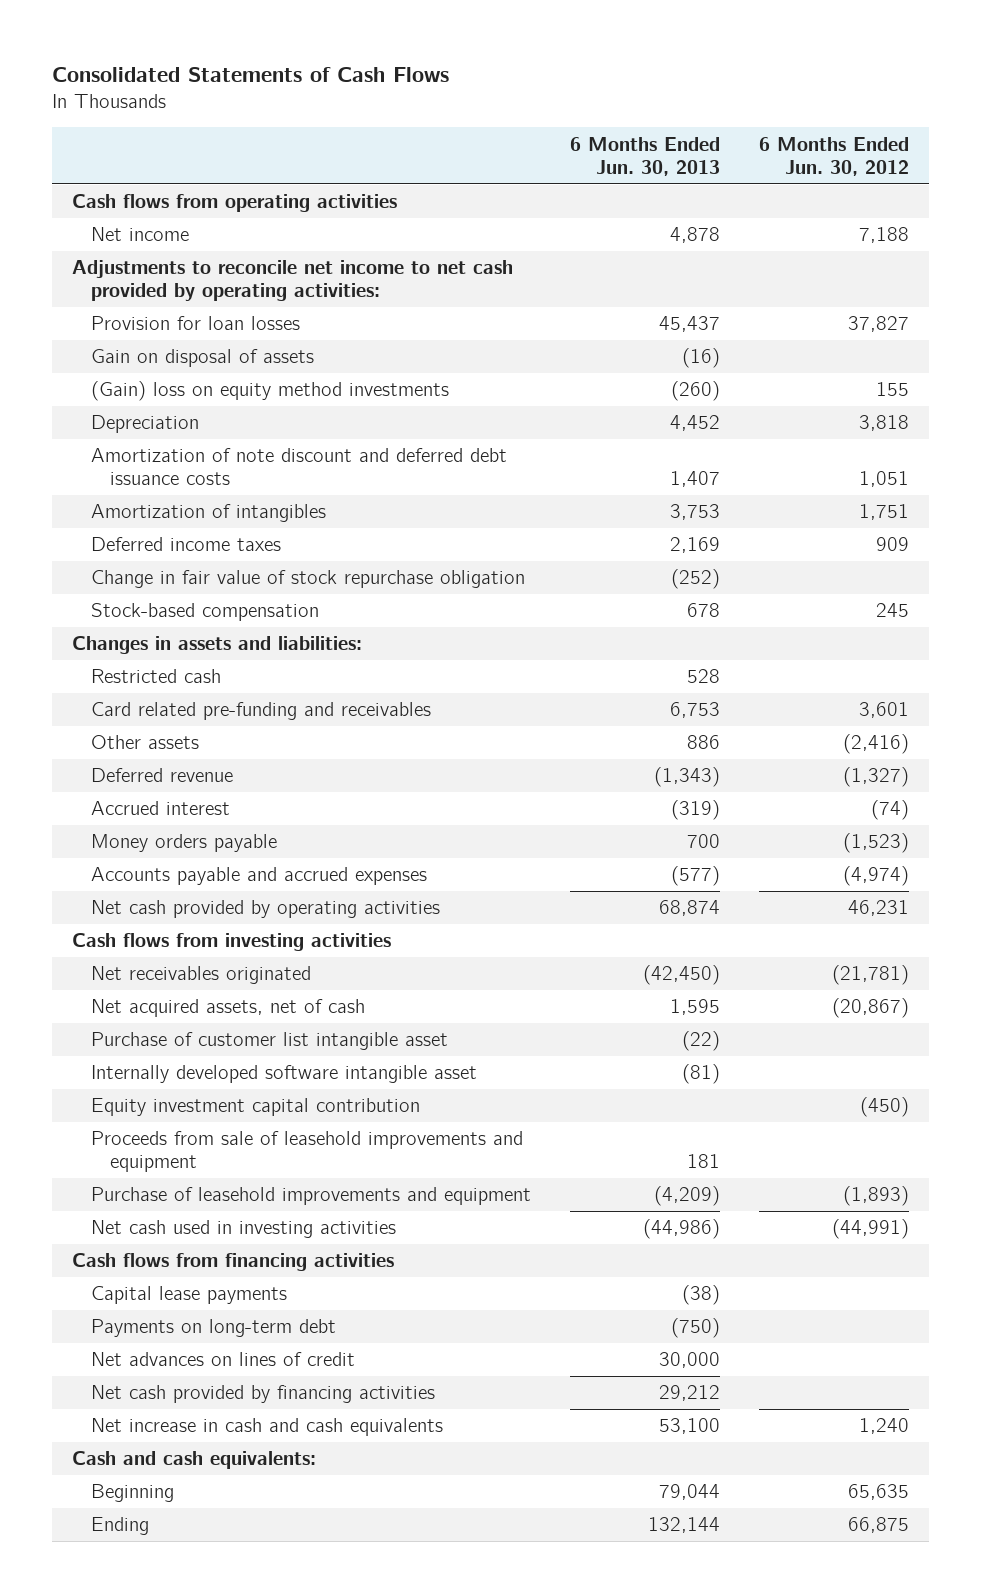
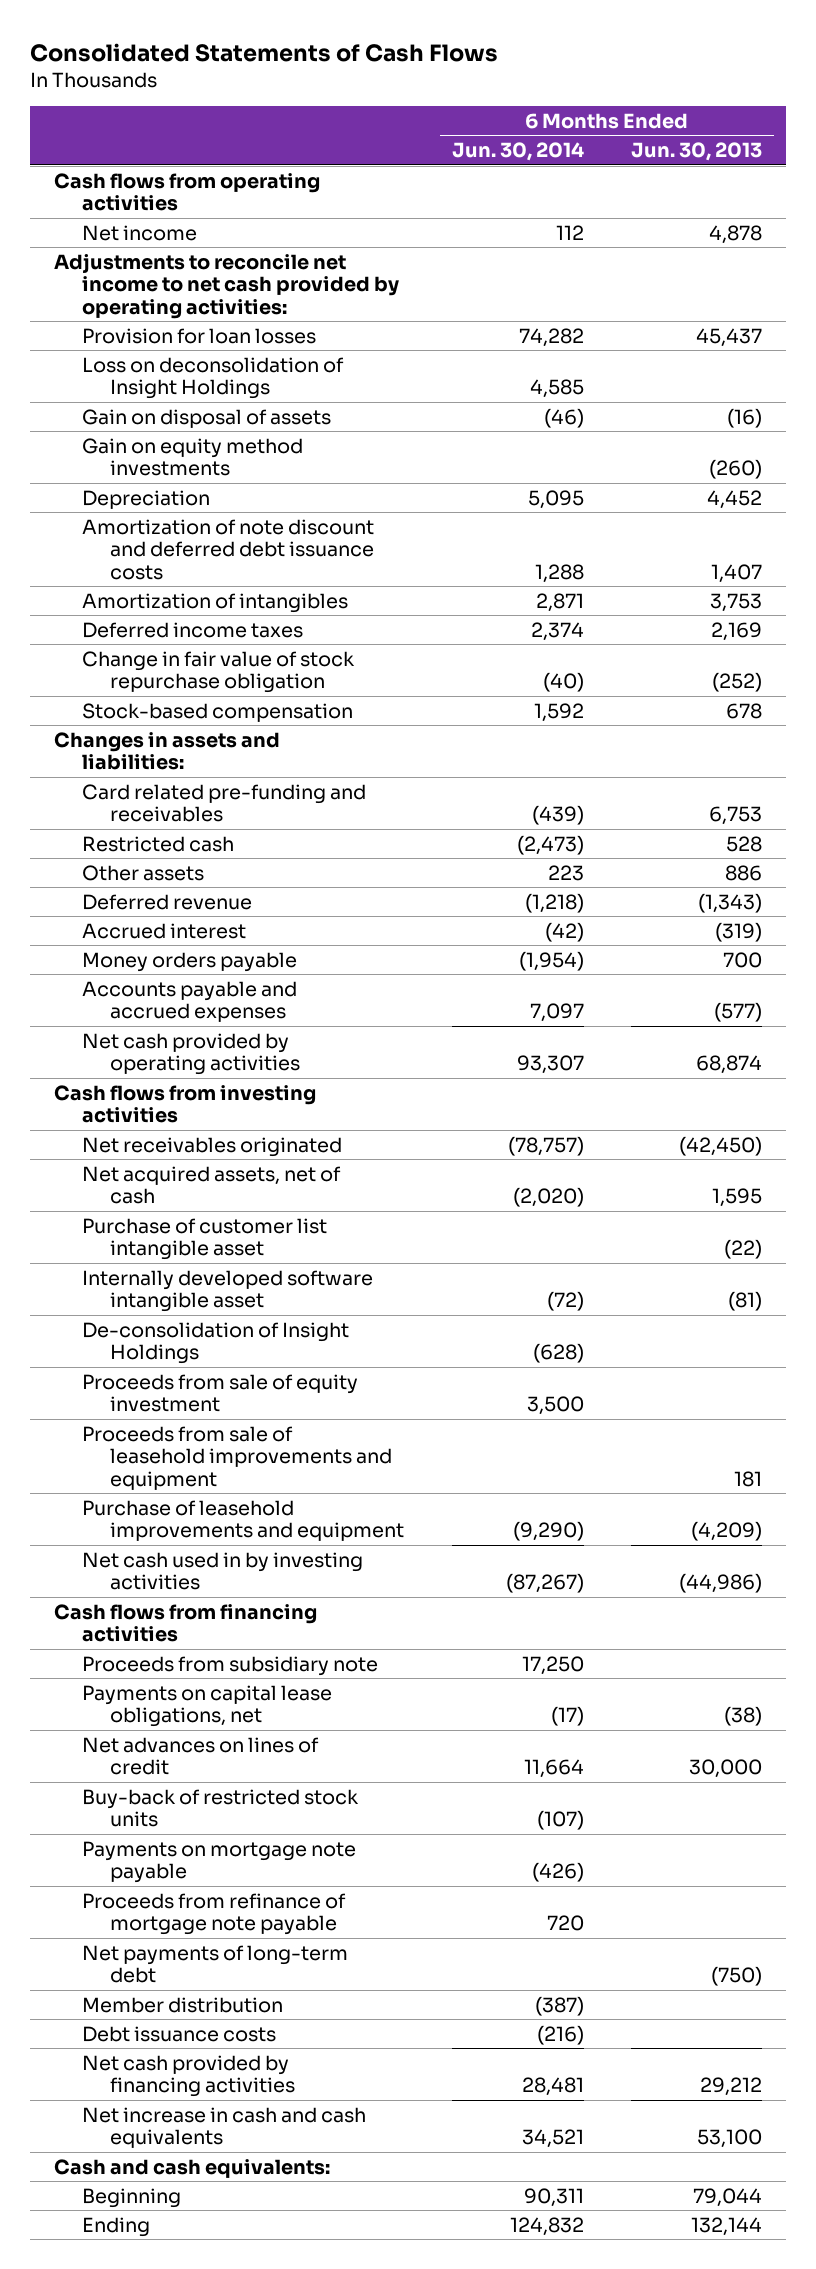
- | 6 Months Ended Jun. 30, 2013 | 6 Months Ended Jun. 30, 2012
+ | 6 Months Ended Jun. 30, 2014 | 6 Months Ended Jun. 30, 2013
+ Loss on deconsolidation of Insight Holdings | 4,585 |
- (Gain) loss on equity method investments | (260) | 155
+ Gain on equity method investments | | (260)
moved down: Restricted cash | (2,473) | 528
- Equity investment capital contribution | | (450)
+ De-consolidation of Insight Holdings | (628) |
+ Proceeds from sale of equity investment | 3,500 |
- Net cash used in investing activities | (44,986) | (44,991)
+ Net cash used in by investing activities | (87,267) | (44,986)
- Capital lease payments | (38) |
- Payments on long-term debt | (750) |
+ Proceeds from subsidiary note | 17,250 |
+ Payments on capital lease obligations, net | (17) | (38)
+ Buy-back of restricted stock units | (107) |
+ Payments on mortgage note payable | (426) |
+ Proceeds from refinance of mortgage note payable | 720 |
+ Net payments of long-term debt | | (750)
+ Member distribution | (387) |
+ Debt issuance costs | (216) |

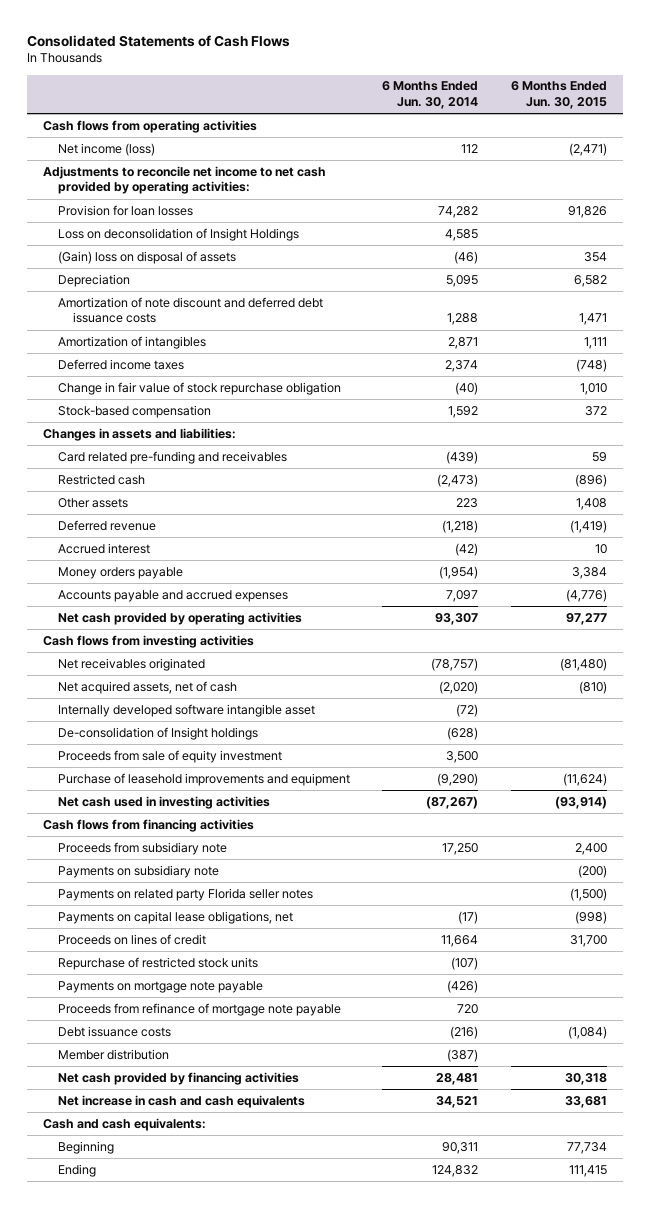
- | 6 Months Ended Jun. 30, 2014 | 6 Months Ended Jun. 30, 2013
+ | 6 Months Ended Jun. 30, 2014 | 6 Months Ended Jun. 30, 2015
- Net income | 112 | 4,878
+ Net income (loss) | 112 | (2,471)
- Gain on disposal of assets | (46) | (16)
- Gain on equity method investments | | (260)
+ (Gain) loss on disposal of assets | (46) | 354
- Purchase of customer list intangible asset | | (22)
- De-consolidation of Insight Holdings | (628) |
+ De-consolidation of Insight holdings | (628) |
- Proceeds from sale of leasehold improvements and equipment | | 181
- Net cash used in by investing activities | (87,267) | (44,986)
+ Net cash used in investing activities | (87,267) | (93,914)
+ Payments on subsidiary note | | (200)
+ Payments on related party Florida seller notes | | (1,500)
- Net advances on lines of credit | 11,664 | 30,000
- Buy-back of restricted stock units | (107) |
+ Proceeds on lines of credit | 11,664 | 31,700
+ Repurchase of restricted stock units | (107) |
- Net payments of long-term debt | | (750)
moved down: Member distribution | (387) |

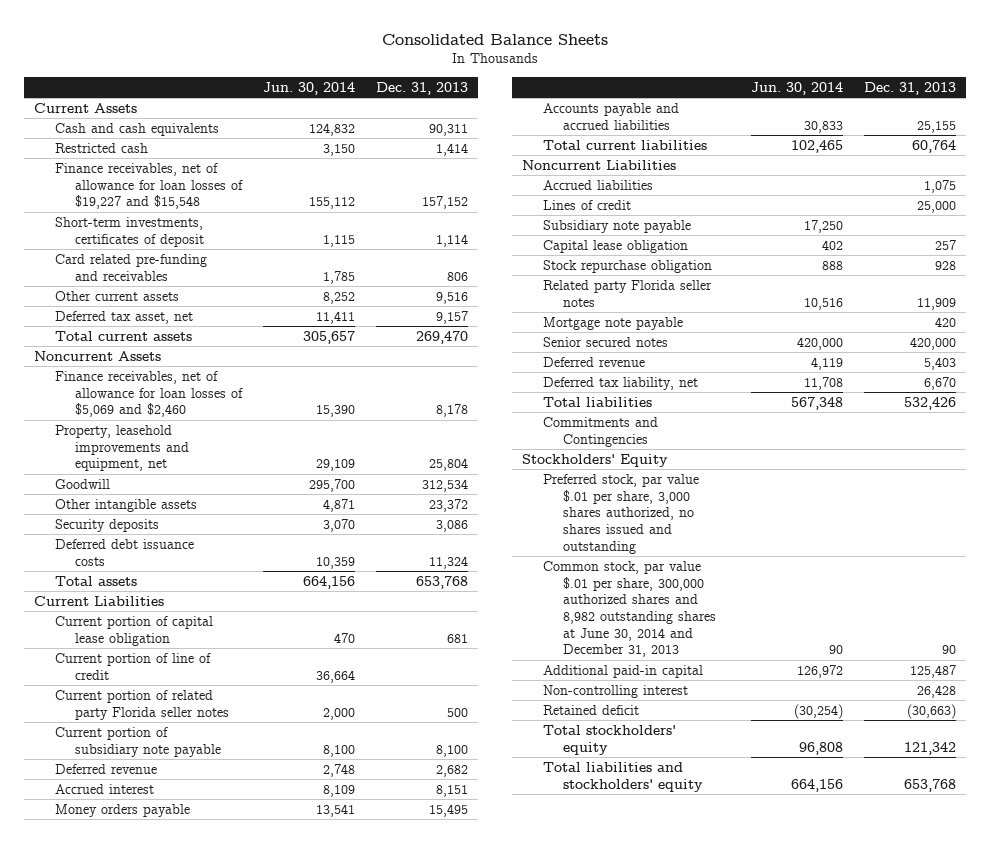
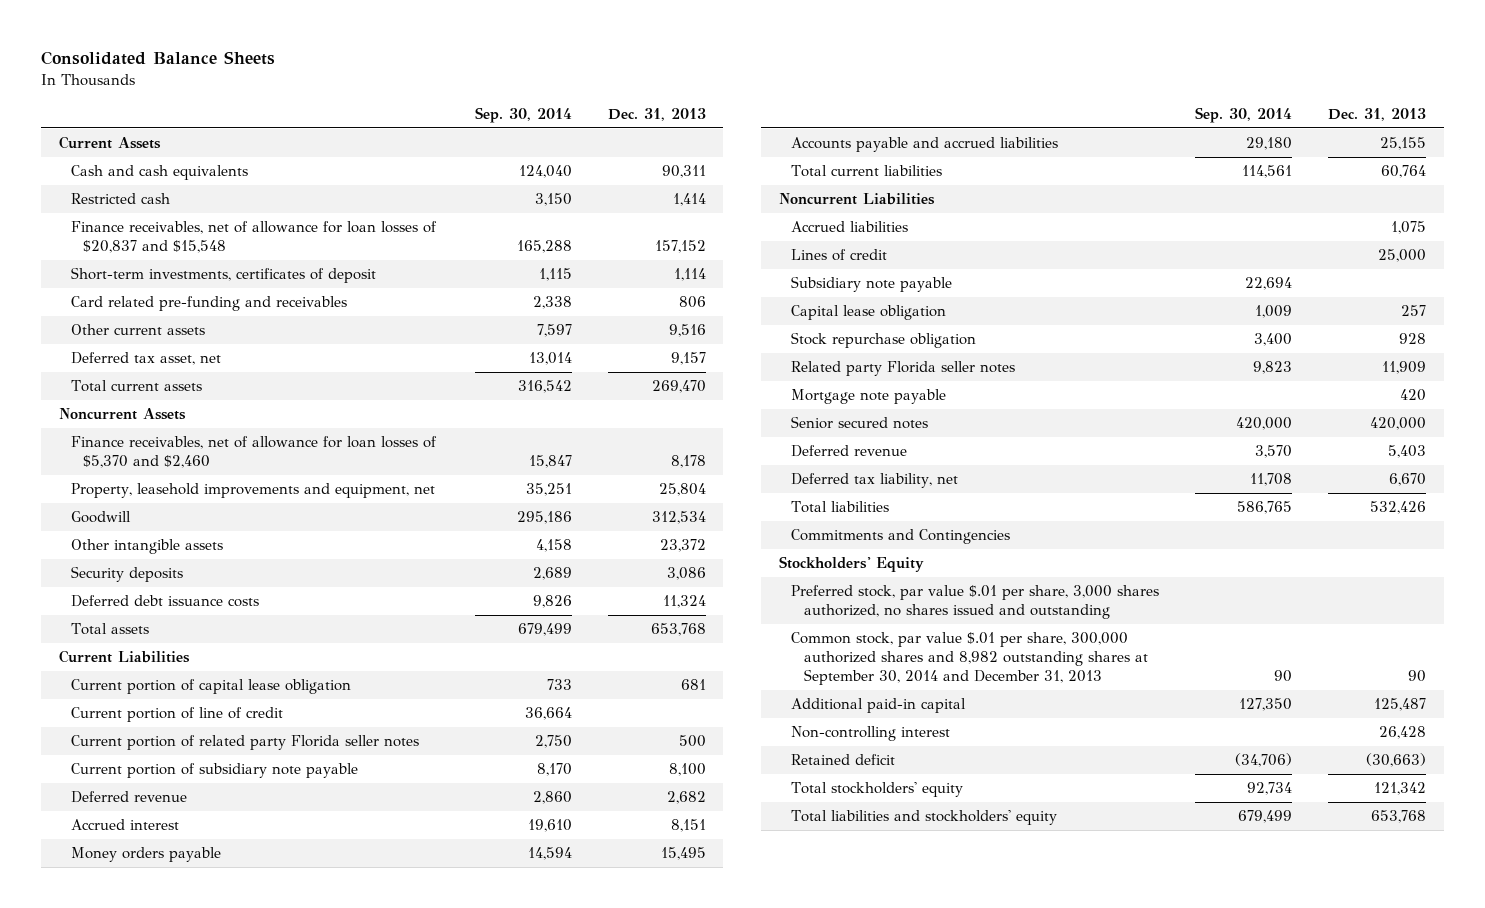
- | Jun. 30, 2014 | Dec. 31, 2013
+ | Sep. 30, 2014 | Dec. 31, 2013
- Finance receivables, net of allowance for loan losses of $19,227 and $15,548 | 155,112 | 157,152
+ Finance receivables, net of allowance for loan losses of $20,837 and $15,548 | 165,288 | 157,152
- Finance receivables, net of allowance for loan losses of $5,069 and $2,460 | 15,390 | 8,178
+ Finance receivables, net of allowance for loan losses of $5,370 and $2,460 | 15,847 | 8,178
- Common stock, par value $.01 per share, 300,000 authorized shares and 8,982 outstanding shares at June 30, 2014 and December 31, 2013 | 90 | 90
+ Common stock, par value $.01 per share, 300,000 authorized shares and 8,982 outstanding shares at September 30, 2014 and December 31, 2013 | 90 | 90

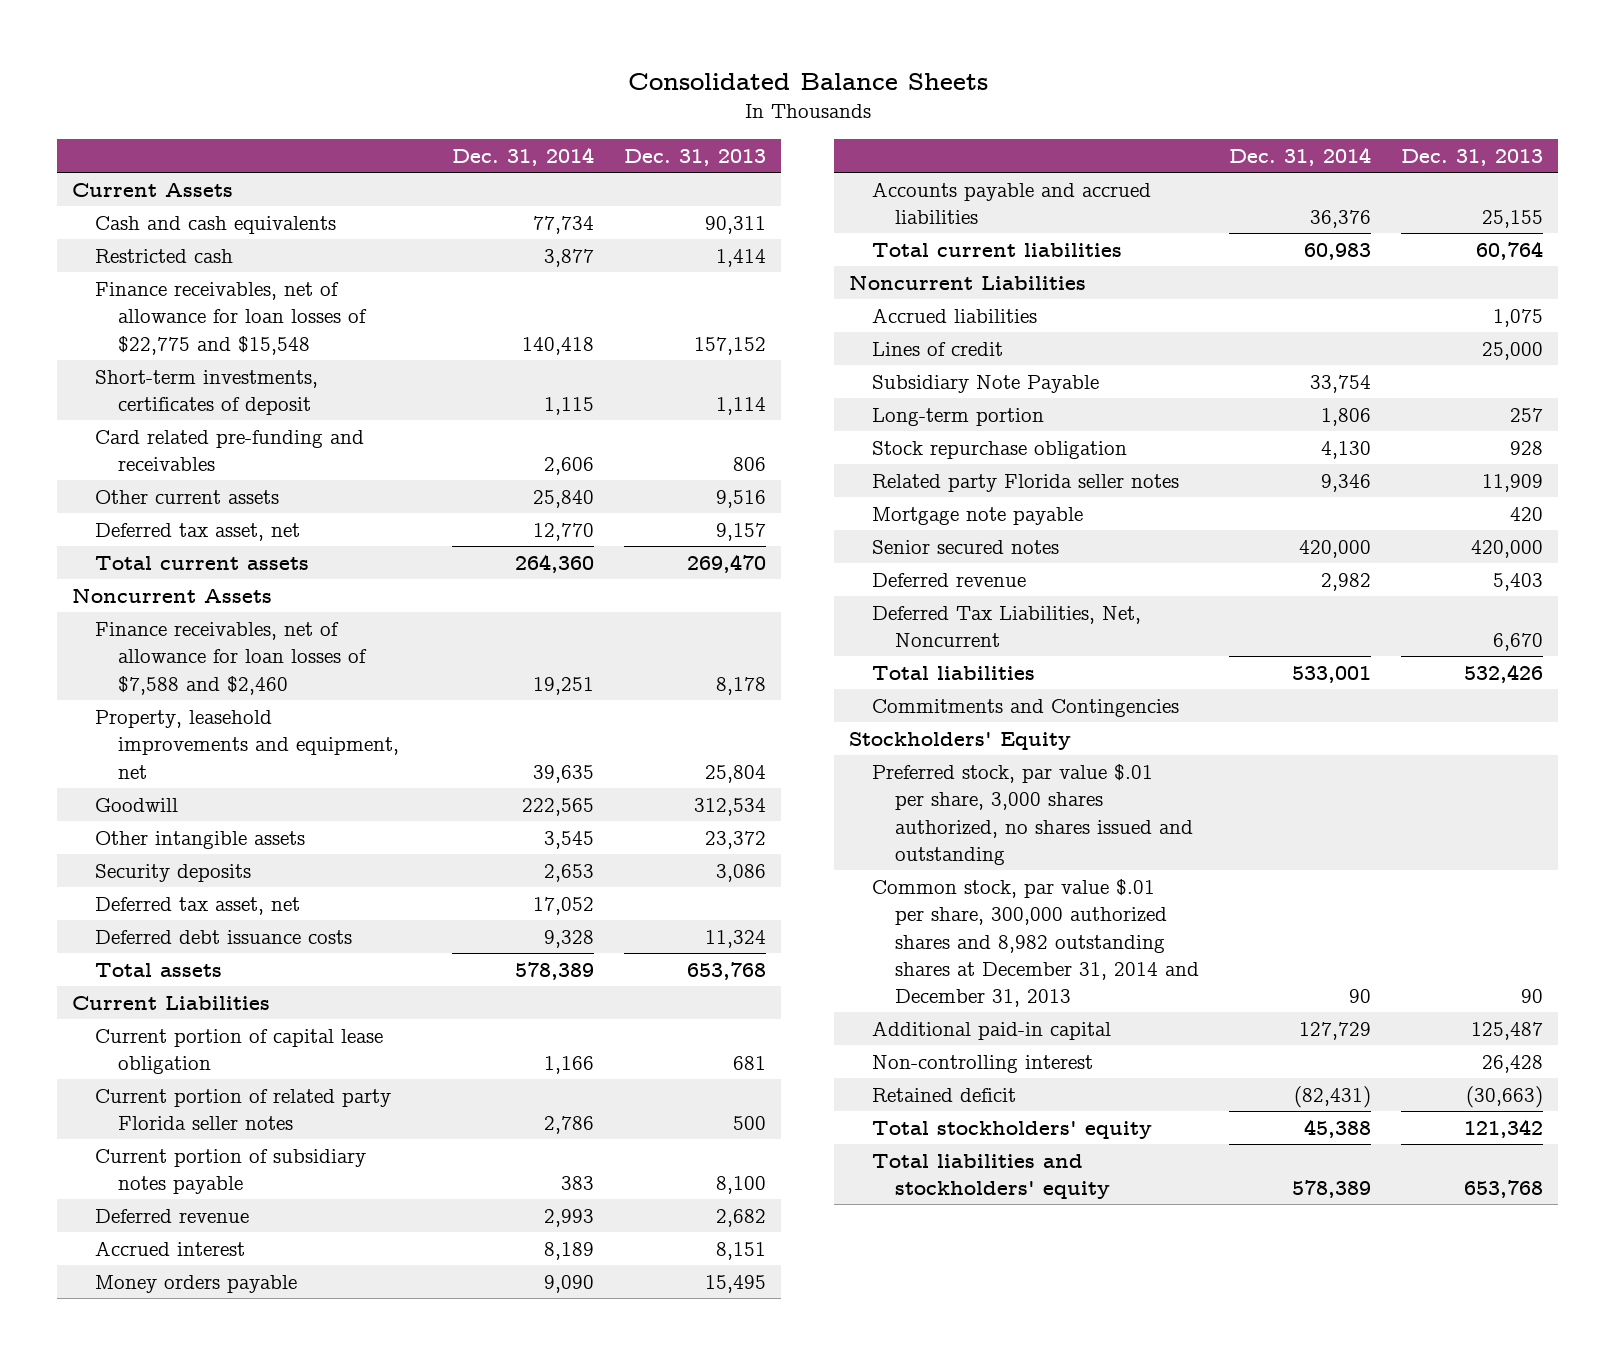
- | Sep. 30, 2014 | Dec. 31, 2013
+ | Dec. 31, 2014 | Dec. 31, 2013
- Finance receivables, net of allowance for loan losses of $20,837 and $15,548 | 165,288 | 157,152
+ Finance receivables, net of allowance for loan losses of $22,775 and $15,548 | 140,418 | 157,152
- Finance receivables, net of allowance for loan losses of $5,370 and $2,460 | 15,847 | 8,178
+ Finance receivables, net of allowance for loan losses of $7,588 and $2,460 | 19,251 | 8,178
+ Deferred tax asset, net | 17,052 |
- Current portion of line of credit | 36,664 |
- Current portion of subsidiary note payable | 8,170 | 8,100
+ Current portion of subsidiary notes payable | 383 | 8,100
- Subsidiary note payable | 22,694 |
- Capital lease obligation | 1,009 | 257
+ Subsidiary Note Payable | 33,754 |
+ Long-term portion | 1,806 | 257
- Deferred tax liability, net | 11,708 | 6,670
+ Deferred Tax Liabilities, Net, Noncurrent | | 6,670
- Common stock, par value $.01 per share, 300,000 authorized shares and 8,982 outstanding shares at September 30, 2014 and December 31, 2013 | 90 | 90
+ Common stock, par value $.01 per share, 300,000 authorized shares and 8,982 outstanding shares at December 31, 2014 and December 31, 2013 | 90 | 90

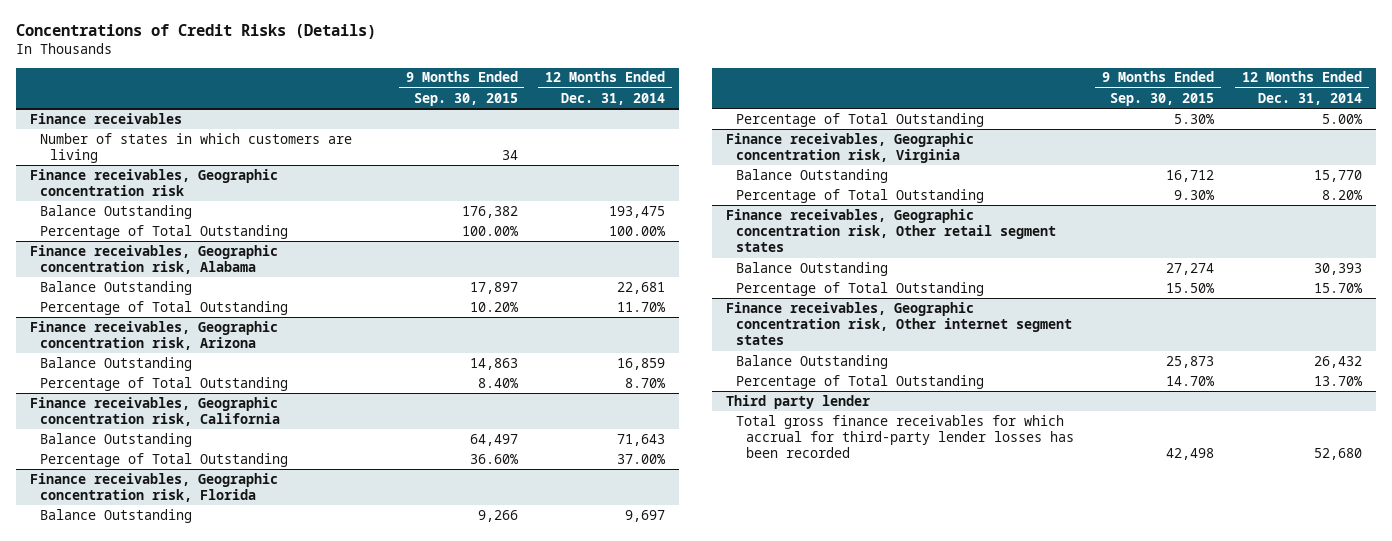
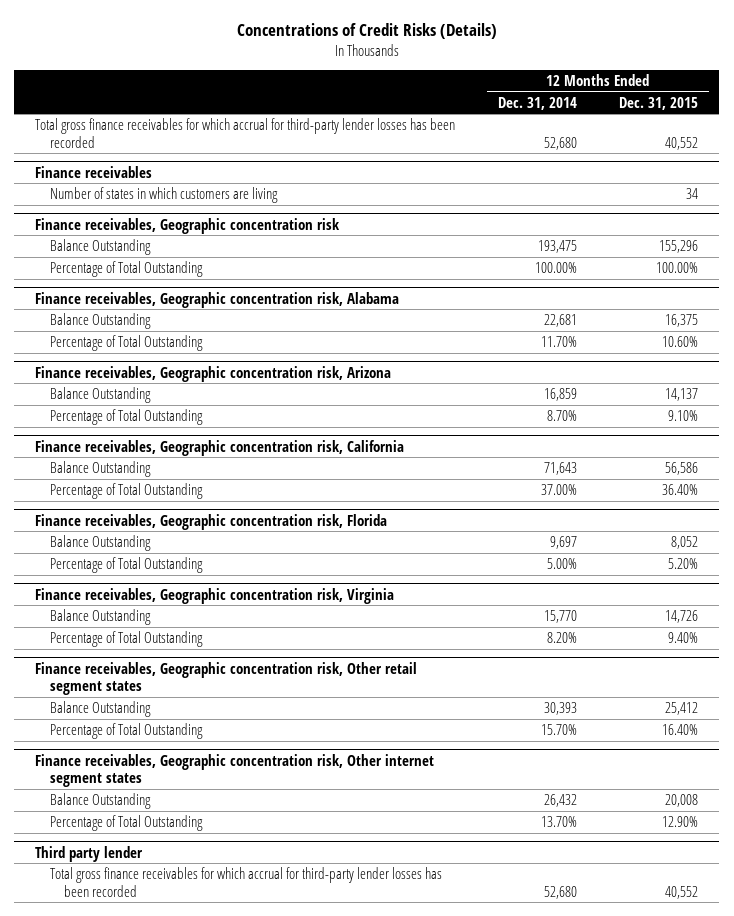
- | 9 Months Ended Sep. 30, 2015 | 12 Months Ended Dec. 31, 2014
+ | 12 Months Ended Dec. 31, 2014 | 12 Months Ended Dec. 31, 2015
+ Total gross finance receivables for which accrual for third-party lender losses has been recorded | 52,680 | 40,552

